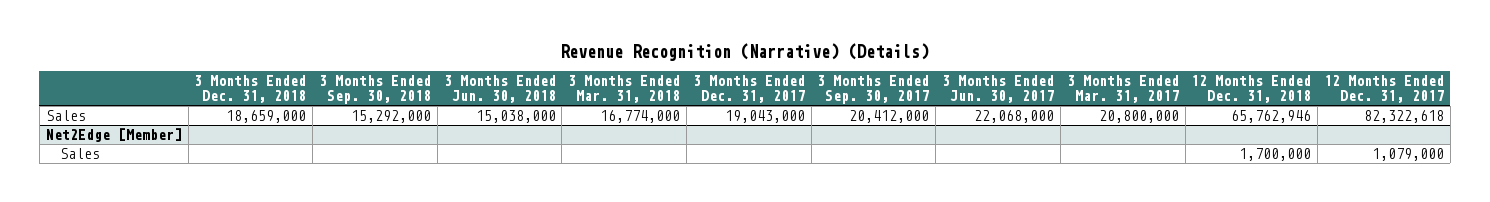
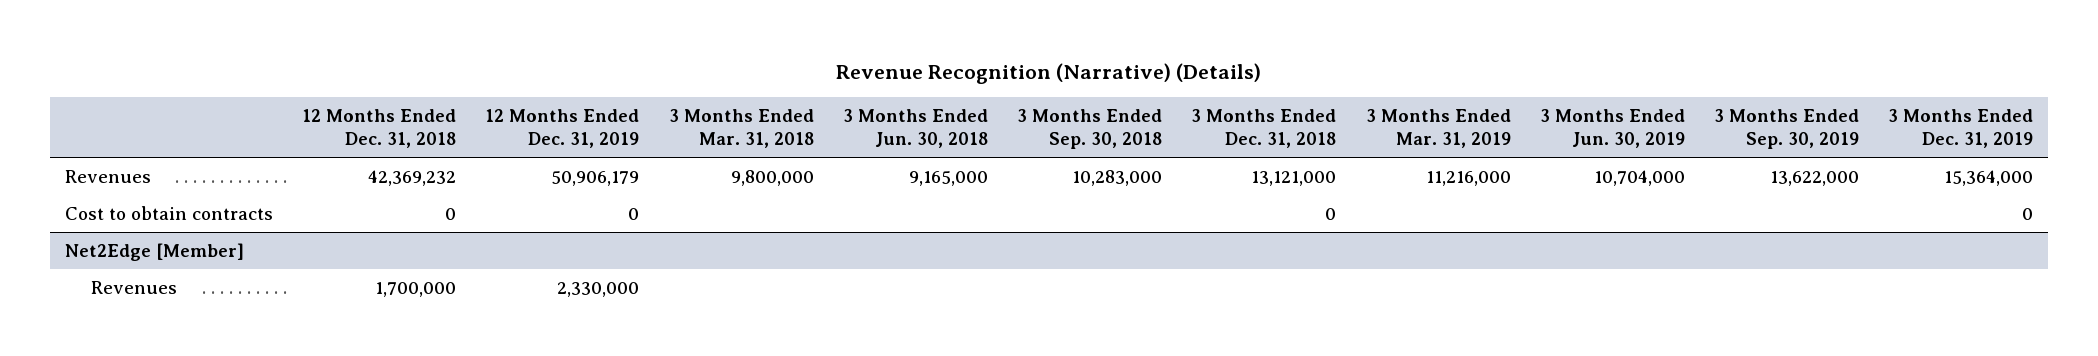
- | 3 Months Ended Dec. 31, 2018 | 3 Months Ended Sep. 30, 2018 | 3 Months Ended Jun. 30, 2018 | 3 Months Ended Mar. 31, 2018 | 3 Months Ended Dec. 31, 2017 | 3 Months Ended Sep. 30, 2017 | 3 Months Ended Jun. 30, 2017 | 3 Months Ended Mar. 31, 2017 | 12 Months Ended Dec. 31, 2018 | 12 Months Ended Dec. 31, 2017
+ | 12 Months Ended Dec. 31, 2018 | 12 Months Ended Dec. 31, 2019 | 3 Months Ended Mar. 31, 2018 | 3 Months Ended Jun. 30, 2018 | 3 Months Ended Sep. 30, 2018 | 3 Months Ended Dec. 31, 2018 | 3 Months Ended Mar. 31, 2019 | 3 Months Ended Jun. 30, 2019 | 3 Months Ended Sep. 30, 2019 | 3 Months Ended Dec. 31, 2019
- Sales | 18,659,000 | 15,292,000 | 15,038,000 | 16,774,000 | 19,043,000 | 20,412,000 | 22,068,000 | 20,800,000 | 65,762,946 | 82,322,618
+ Revenues | 42,369,232 | 50,906,179 | 9,800,000 | 9,165,000 | 10,283,000 | 13,121,000 | 11,216,000 | 10,704,000 | 13,622,000 | 15,364,000
+ Cost to obtain contracts | 0 | 0 | | | | 0 | | | | 0
@ Net2Edge [Member]
- Sales | | | | | | | | | 1,700,000 | 1,079,000
+ Revenues | 1,700,000 | 2,330,000 | | | | | | | |

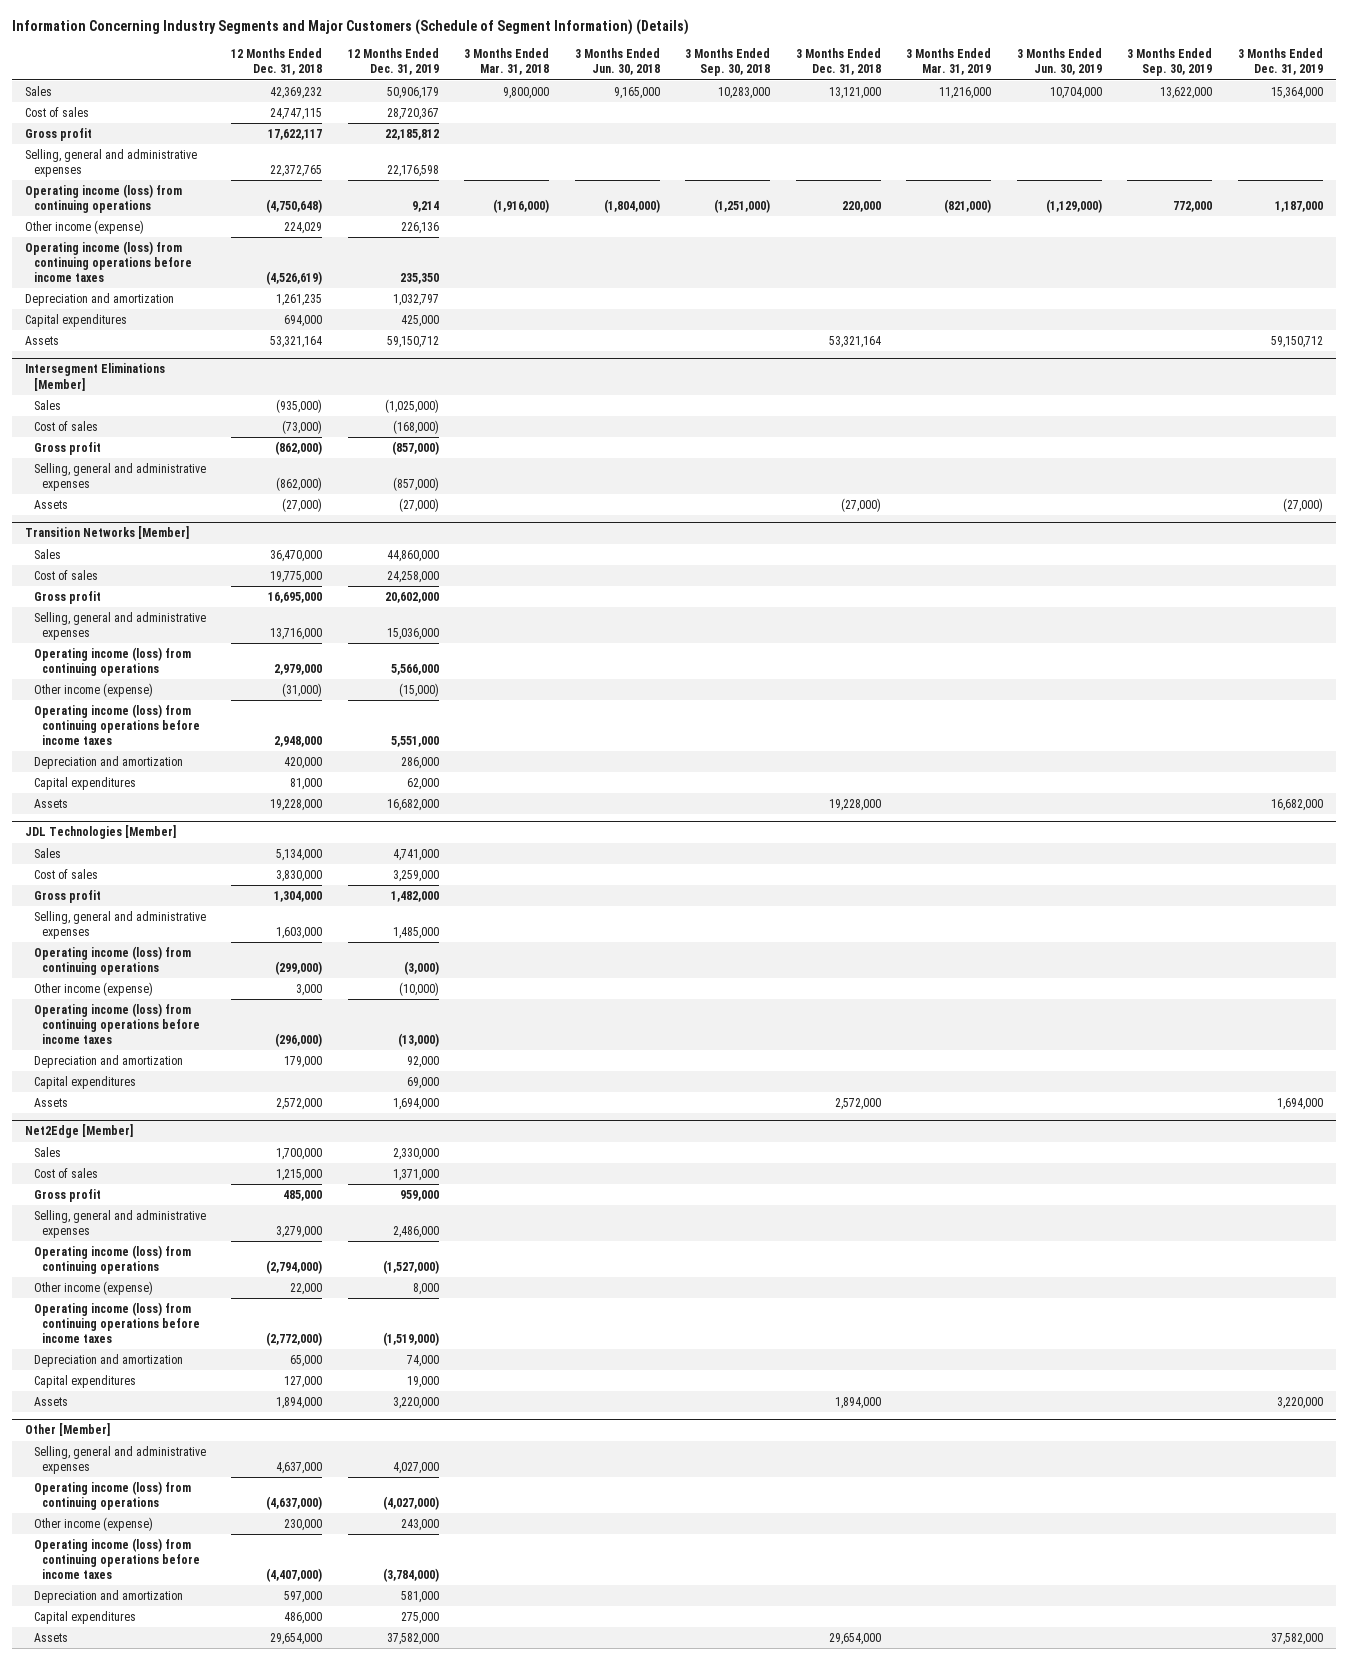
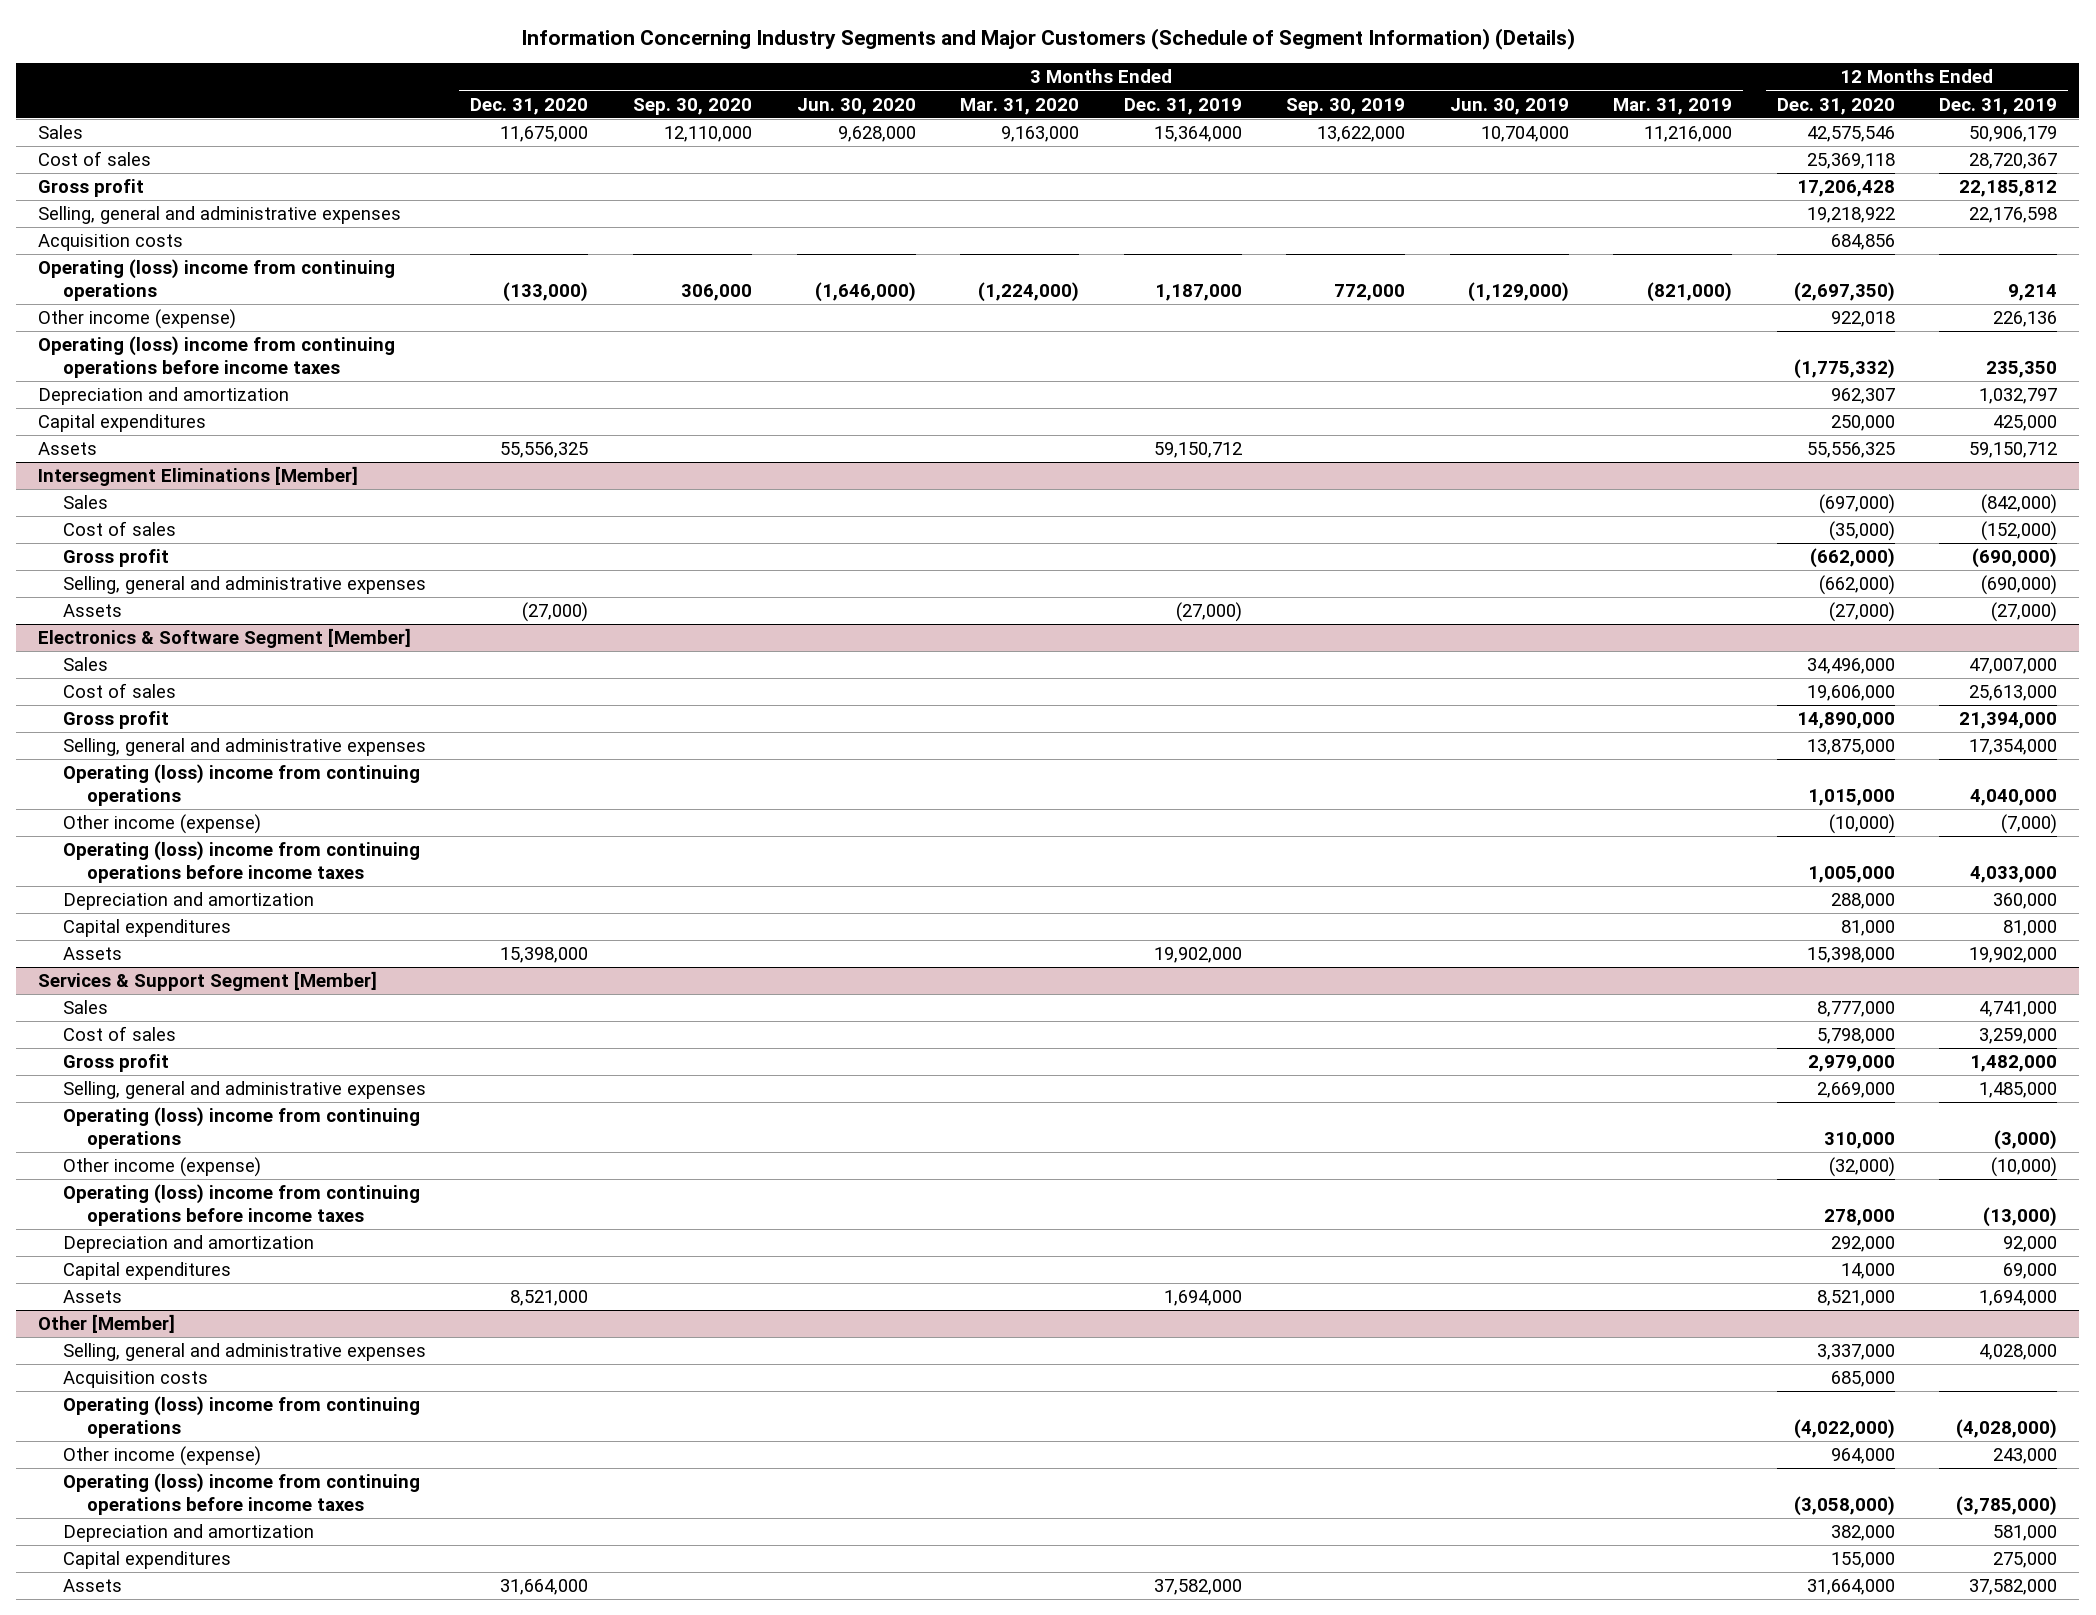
- | 12 Months Ended Dec. 31, 2018 | 12 Months Ended Dec. 31, 2019 | 3 Months Ended Mar. 31, 2018 | 3 Months Ended Jun. 30, 2018 | 3 Months Ended Sep. 30, 2018 | 3 Months Ended Dec. 31, 2018 | 3 Months Ended Mar. 31, 2019 | 3 Months Ended Jun. 30, 2019 | 3 Months Ended Sep. 30, 2019 | 3 Months Ended Dec. 31, 2019
+ | 3 Months Ended Dec. 31, 2020 | 3 Months Ended Sep. 30, 2020 | 3 Months Ended Jun. 30, 2020 | 3 Months Ended Mar. 31, 2020 | 3 Months Ended Dec. 31, 2019 | 3 Months Ended Sep. 30, 2019 | 3 Months Ended Jun. 30, 2019 | 3 Months Ended Mar. 31, 2019 | 12 Months Ended Dec. 31, 2020 | 12 Months Ended Dec. 31, 2019
- Operating income (loss) from continuing operations | (4,750,648) | 9,214 | (1,916,000) | (1,804,000) | (1,251,000) | 220,000 | (821,000) | (1,129,000) | 772,000 | 1,187,000
+ Acquisition costs | | | | | | | | | 684,856 |
+ Operating (loss) income from continuing operations | (133,000) | 306,000 | (1,646,000) | (1,224,000) | 1,187,000 | 772,000 | (1,129,000) | (821,000) | (2,697,350) | 9,214
- Operating income (loss) from continuing operations before income taxes | (4,526,619) | 235,350 | | | | | | | |
+ Operating (loss) income from continuing operations before income taxes | | | | | | | | | (1,775,332) | 235,350
@ Intersegment Eliminations [Member]
- Sales | (935,000) | (1,025,000) | | | | | | | |
- Cost of sales | (73,000) | (168,000) | | | | | | | |
- Gross profit | (862,000) | (857,000) | | | | | | | |
- Selling, general and administrative expenses | (862,000) | (857,000) | | | | | | | |
+ Sales | | | | | | | | | (697,000) | (842,000)
+ Cost of sales | | | | | | | | | (35,000) | (152,000)
+ Gross profit | | | | | | | | | (662,000) | (690,000)
+ Selling, general and administrative expenses | | | | | | | | | (662,000) | (690,000)
- Transition Networks [Member]
- Sales | 36,470,000 | 44,860,000 | | | | | | | |
- Cost of sales | 19,775,000 | 24,258,000 | | | | | | | |
- Gross profit | 16,695,000 | 20,602,000 | | | | | | | |
- Selling, general and administrative expenses | 13,716,000 | 15,036,000 | | | | | | | |
- Operating income (loss) from continuing operations | 2,979,000 | 5,566,000 | | | | | | | |
- Other income (expense) | (31,000) | (15,000) | | | | | | | |
- Operating income (loss) from continuing operations before income taxes | 2,948,000 | 5,551,000 | | | | | | | |
- Depreciation and amortization | 420,000 | 286,000 | | | | | | | |
- Capital expenditures | 81,000 | 62,000 | | | | | | | |
- Assets | 19,228,000 | 16,682,000 | | | | 19,228,000 | | | | 16,682,000
- JDL Technologies [Member]
+ Electronics & Software Segment [Member]
+ Sales | | | | | | | | | 34,496,000 | 47,007,000
+ Cost of sales | | | | | | | | | 19,606,000 | 25,613,000
+ Gross profit | | | | | | | | | 14,890,000 | 21,394,000
+ Selling, general and administrative expenses | | | | | | | | | 13,875,000 | 17,354,000
+ Operating (loss) income from continuing operations | | | | | | | | | 1,015,000 | 4,040,000
+ Other income (expense) | | | | | | | | | (10,000) | (7,000)
+ Operating (loss) income from continuing operations before income taxes | | | | | | | | | 1,005,000 | 4,033,000
+ Depreciation and amortization | | | | | | | | | 288,000 | 360,000
+ Capital expenditures | | | | | | | | | 81,000 | 81,000
+ Assets | 15,398,000 | | | | 19,902,000 | | | | 15,398,000 | 19,902,000
+ Services & Support Segment [Member]
- Operating income (loss) from continuing operations | (299,000) | (3,000) | | | | | | | |
+ Operating (loss) income from continuing operations | | | | | | | | | 310,000 | (3,000)
- Operating income (loss) from continuing operations before income taxes | (296,000) | (13,000) | | | | | | | |
+ Operating (loss) income from continuing operations before income taxes | | | | | | | | | 278,000 | (13,000)
- Net2Edge [Member]
- Sales | 1,700,000 | 2,330,000 | | | | | | | |
- Cost of sales | 1,215,000 | 1,371,000 | | | | | | | |
- Gross profit | 485,000 | 959,000 | | | | | | | |
- Selling, general and administrative expenses | 3,279,000 | 2,486,000 | | | | | | | |
- Operating income (loss) from continuing operations | (2,794,000) | (1,527,000) | | | | | | | |
- Other income (expense) | 22,000 | 8,000 | | | | | | | |
- Operating income (loss) from continuing operations before income taxes | (2,772,000) | (1,519,000) | | | | | | | |
- Depreciation and amortization | 65,000 | 74,000 | | | | | | | |
- Capital expenditures | 127,000 | 19,000 | | | | | | | |
- Assets | 1,894,000 | 3,220,000 | | | | 1,894,000 | | | | 3,220,000
@ Other [Member]
- Selling, general and administrative expenses | 4,637,000 | 4,027,000 | | | | | | | |
- Operating income (loss) from continuing operations | (4,637,000) | (4,027,000) | | | | | | | |
+ Selling, general and administrative expenses | | | | | | | | | 3,337,000 | 4,028,000
+ Acquisition costs | | | | | | | | | 685,000 |
+ Operating (loss) income from continuing operations | | | | | | | | | (4,022,000) | (4,028,000)
- Operating income (loss) from continuing operations before income taxes | (4,407,000) | (3,784,000) | | | | | | | |
+ Operating (loss) income from continuing operations before income taxes | | | | | | | | | (3,058,000) | (3,785,000)

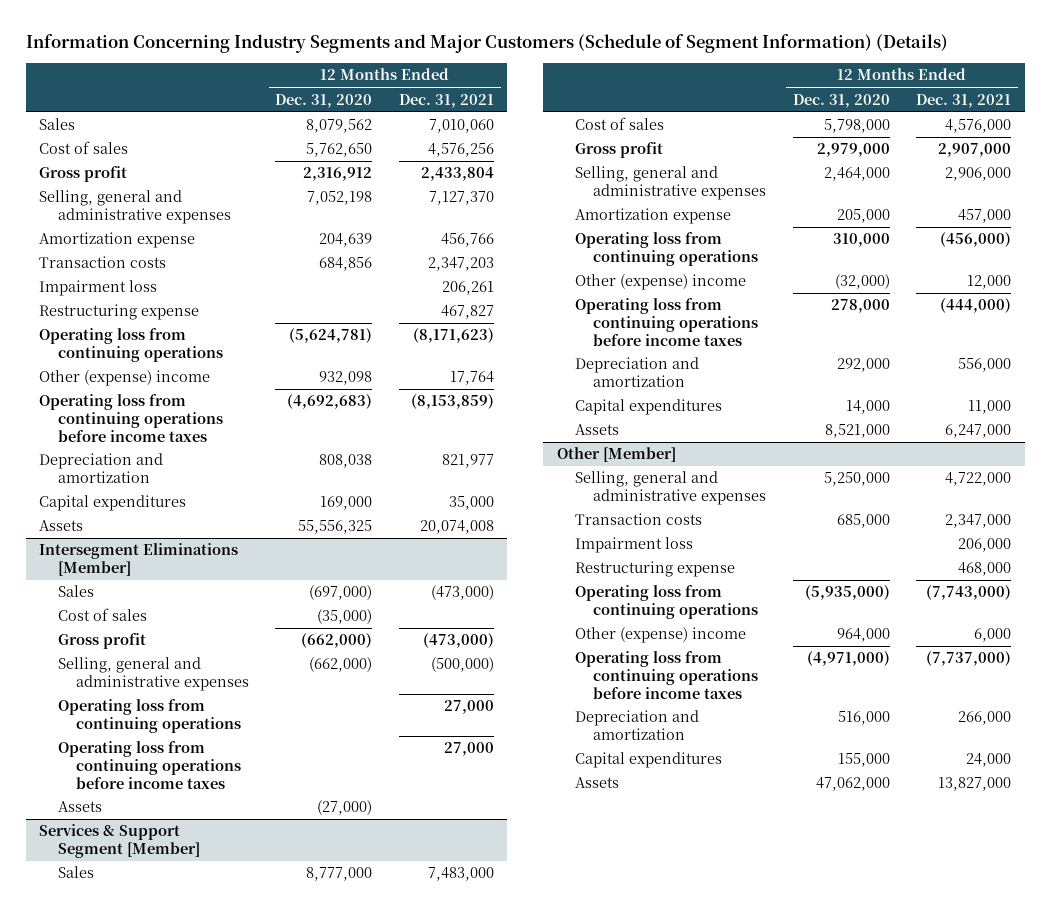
- | 3 Months Ended Dec. 31, 2020 | 3 Months Ended Sep. 30, 2020 | 3 Months Ended Jun. 30, 2020 | 3 Months Ended Mar. 31, 2020 | 3 Months Ended Dec. 31, 2019 | 3 Months Ended Sep. 30, 2019 | 3 Months Ended Jun. 30, 2019 | 3 Months Ended Mar. 31, 2019 | 12 Months Ended Dec. 31, 2020 | 12 Months Ended Dec. 31, 2019
+ | 12 Months Ended Dec. 31, 2020 | 12 Months Ended Dec. 31, 2021
- Sales | 11,675,000 | 12,110,000 | 9,628,000 | 9,163,000 | 15,364,000 | 13,622,000 | 10,704,000 | 11,216,000 | 42,575,546 | 50,906,179
- Cost of sales | | | | | | | | | 25,369,118 | 28,720,367
- Gross profit | | | | | | | | | 17,206,428 | 22,185,812
- Selling, general and administrative expenses | | | | | | | | | 19,218,922 | 22,176,598
- Acquisition costs | | | | | | | | | 684,856 |
- Operating (loss) income from continuing operations | (133,000) | 306,000 | (1,646,000) | (1,224,000) | 1,187,000 | 772,000 | (1,129,000) | (821,000) | (2,697,350) | 9,214
- Other income (expense) | | | | | | | | | 922,018 | 226,136
- Operating (loss) income from continuing operations before income taxes | | | | | | | | | (1,775,332) | 235,350
- Depreciation and amortization | | | | | | | | | 962,307 | 1,032,797
- Capital expenditures | | | | | | | | | 250,000 | 425,000
+ Sales | 8,079,562 | 7,010,060
+ Cost of sales | 5,762,650 | 4,576,256
+ Gross profit | 2,316,912 | 2,433,804
+ Selling, general and administrative expenses | 7,052,198 | 7,127,370
+ Amortization expense | 204,639 | 456,766
+ Transaction costs | 684,856 | 2,347,203
+ Impairment loss | | 206,261
+ Restructuring expense | | 467,827
+ Operating loss from continuing operations | (5,624,781) | (8,171,623)
+ Other (expense) income | 932,098 | 17,764
+ Operating loss from continuing operations before income taxes | (4,692,683) | (8,153,859)
+ Depreciation and amortization | 808,038 | 821,977
+ Capital expenditures | 169,000 | 35,000
@ Intersegment Eliminations [Member]
+ Operating loss from continuing operations | | 27,000
+ Operating loss from continuing operations before income taxes | | 27,000
- Electronics & Software Segment [Member]
- Sales | | | | | | | | | 34,496,000 | 47,007,000
- Cost of sales | | | | | | | | | 19,606,000 | 25,613,000
- Gross profit | | | | | | | | | 14,890,000 | 21,394,000
- Selling, general and administrative expenses | | | | | | | | | 13,875,000 | 17,354,000
- Operating (loss) income from continuing operations | | | | | | | | | 1,015,000 | 4,040,000
- Other income (expense) | | | | | | | | | (10,000) | (7,000)
- Operating (loss) income from continuing operations before income taxes | | | | | | | | | 1,005,000 | 4,033,000
- Depreciation and amortization | | | | | | | | | 288,000 | 360,000
- Capital expenditures | | | | | | | | | 81,000 | 81,000
- Assets | 15,398,000 | | | | 19,902,000 | | | | 15,398,000 | 19,902,000
@ Services & Support Segment [Member]
- Selling, general and administrative expenses | | | | | | | | | 2,669,000 | 1,485,000
- Operating (loss) income from continuing operations | | | | | | | | | 310,000 | (3,000)
- Other income (expense) | | | | | | | | | (32,000) | (10,000)
- Operating (loss) income from continuing operations before income taxes | | | | | | | | | 278,000 | (13,000)
+ Selling, general and administrative expenses | 2,464,000 | 2,906,000
+ Amortization expense | 205,000 | 457,000
+ Operating loss from continuing operations | 310,000 | (456,000)
+ Other (expense) income | (32,000) | 12,000
+ Operating loss from continuing operations before income taxes | 278,000 | (444,000)
@ Other [Member]
- Selling, general and administrative expenses | | | | | | | | | 3,337,000 | 4,028,000
- Acquisition costs | | | | | | | | | 685,000 |
- Operating (loss) income from continuing operations | | | | | | | | | (4,022,000) | (4,028,000)
- Other income (expense) | | | | | | | | | 964,000 | 243,000
- Operating (loss) income from continuing operations before income taxes | | | | | | | | | (3,058,000) | (3,785,000)
- Depreciation and amortization | | | | | | | | | 382,000 | 581,000
+ Selling, general and administrative expenses | 5,250,000 | 4,722,000
+ Transaction costs | 685,000 | 2,347,000
+ Impairment loss | | 206,000
+ Restructuring expense | | 468,000
+ Operating loss from continuing operations | (5,935,000) | (7,743,000)
+ Other (expense) income | 964,000 | 6,000
+ Operating loss from continuing operations before income taxes | (4,971,000) | (7,737,000)
+ Depreciation and amortization | 516,000 | 266,000
- Assets | 31,664,000 | | | | 37,582,000 | | | | 31,664,000 | 37,582,000
+ Assets | 47,062,000 | 13,827,000

